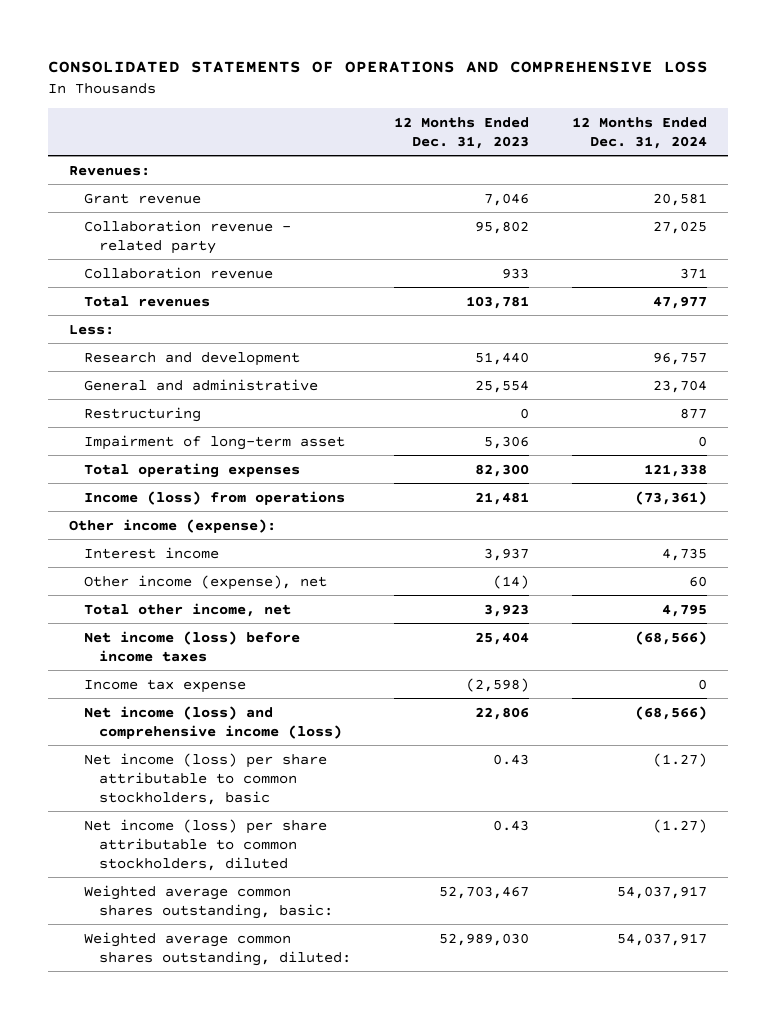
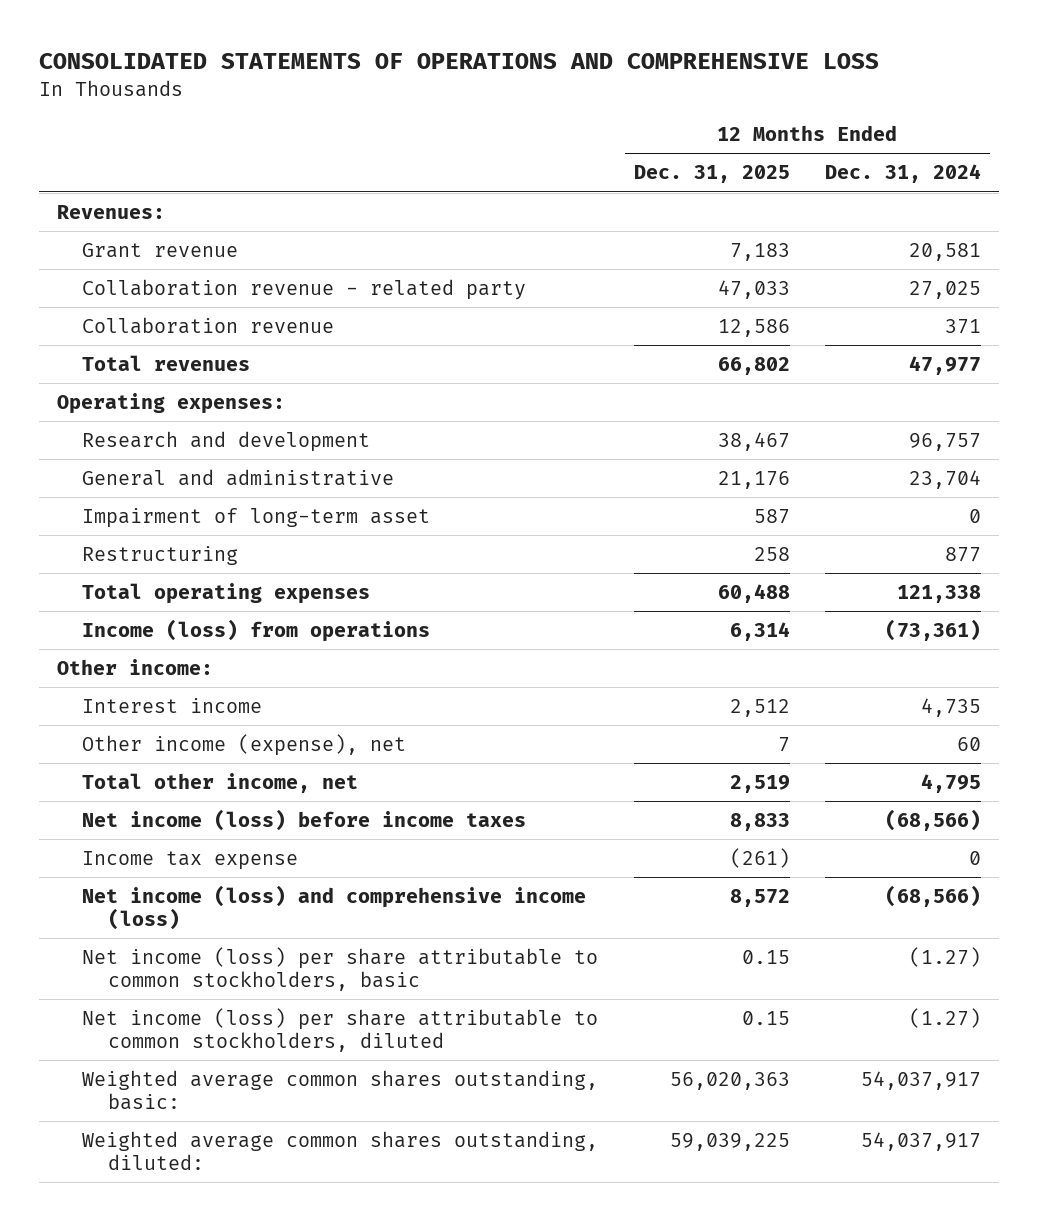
- | 12 Months Ended Dec. 31, 2023 | 12 Months Ended Dec. 31, 2024
+ | 12 Months Ended Dec. 31, 2025 | 12 Months Ended Dec. 31, 2024
- Less:
+ Operating expenses:
moved down: Restructuring | 258 | 877
- Other income (expense):
+ Other income:

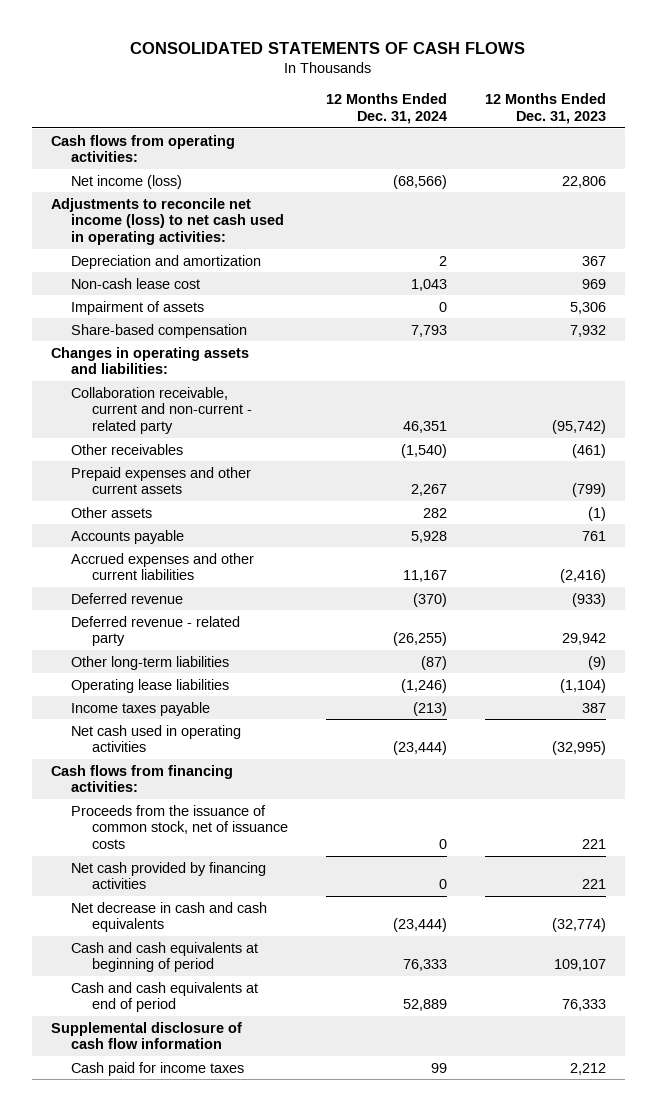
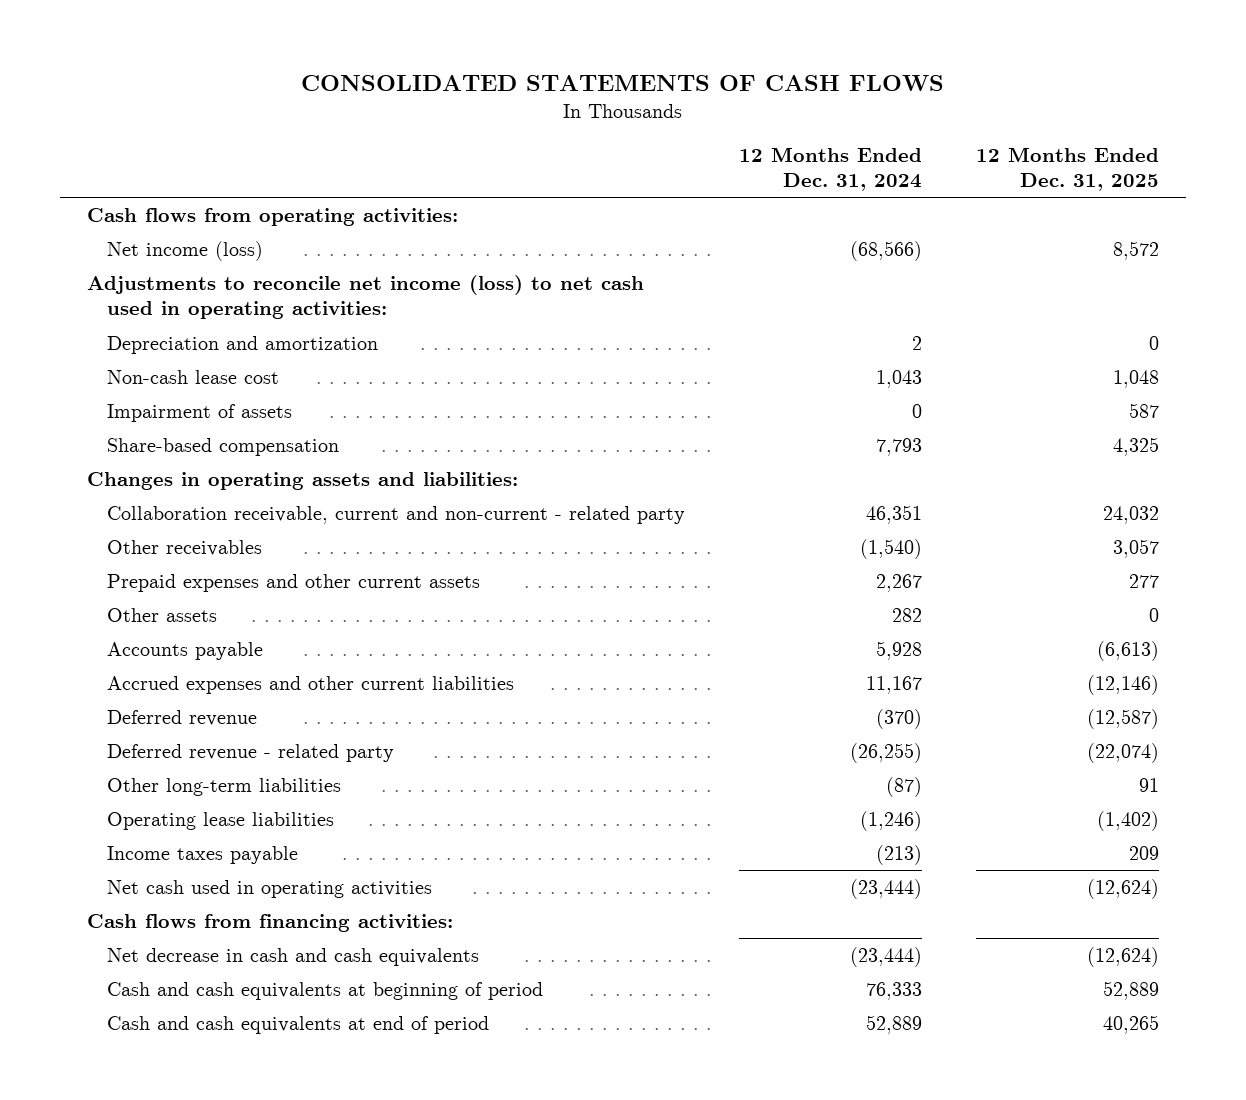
- | 12 Months Ended Dec. 31, 2024 | 12 Months Ended Dec. 31, 2023
+ | 12 Months Ended Dec. 31, 2024 | 12 Months Ended Dec. 31, 2025
- Proceeds from the issuance of common stock, net of issuance costs | 0 | 221
- Net cash provided by financing activities | 0 | 221
- Supplemental disclosure of cash flow information
- Cash paid for income taxes | 99 | 2,212

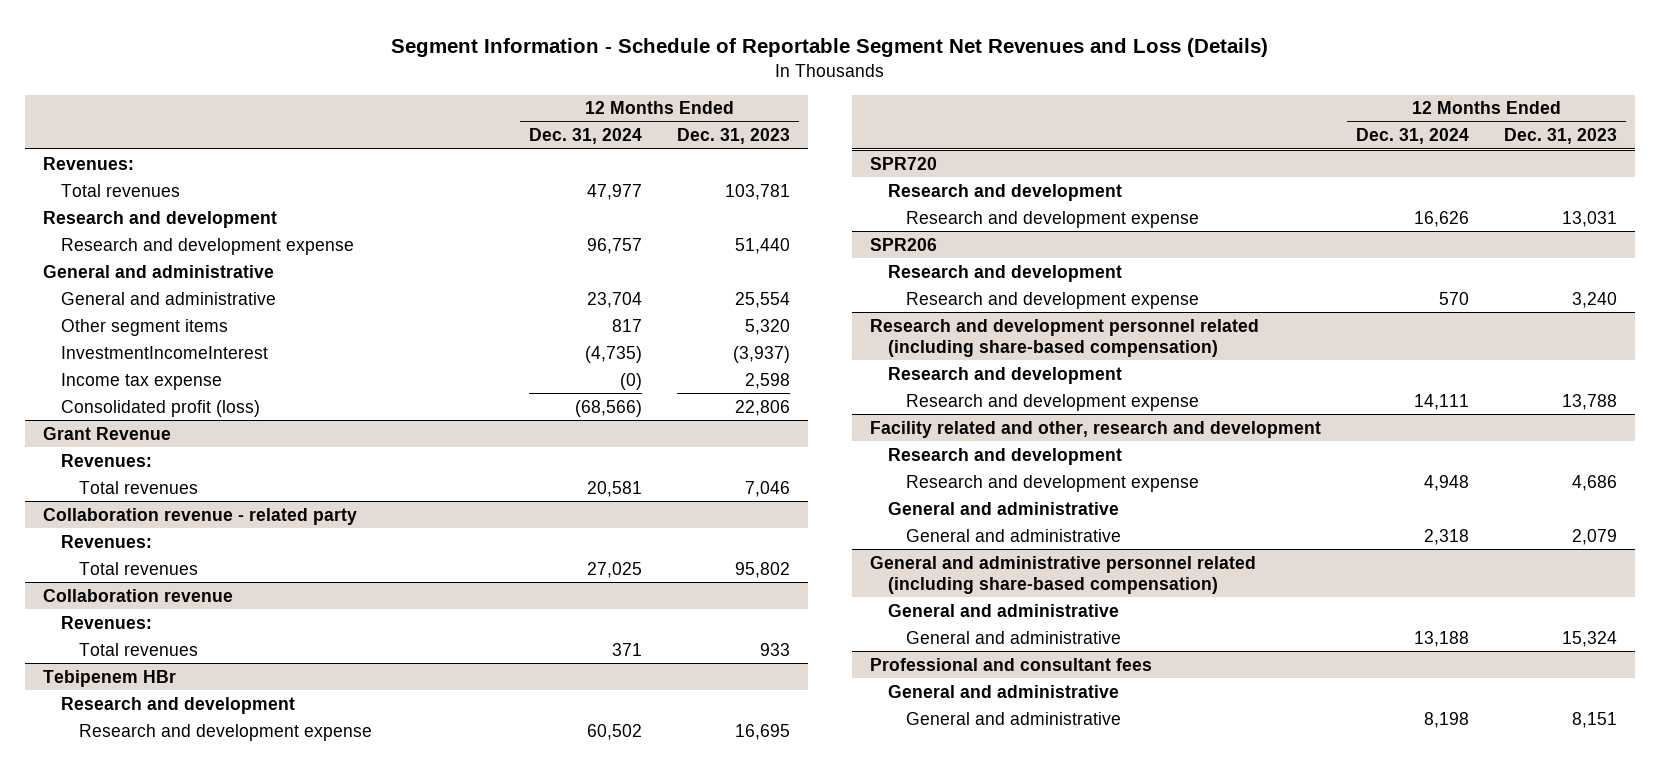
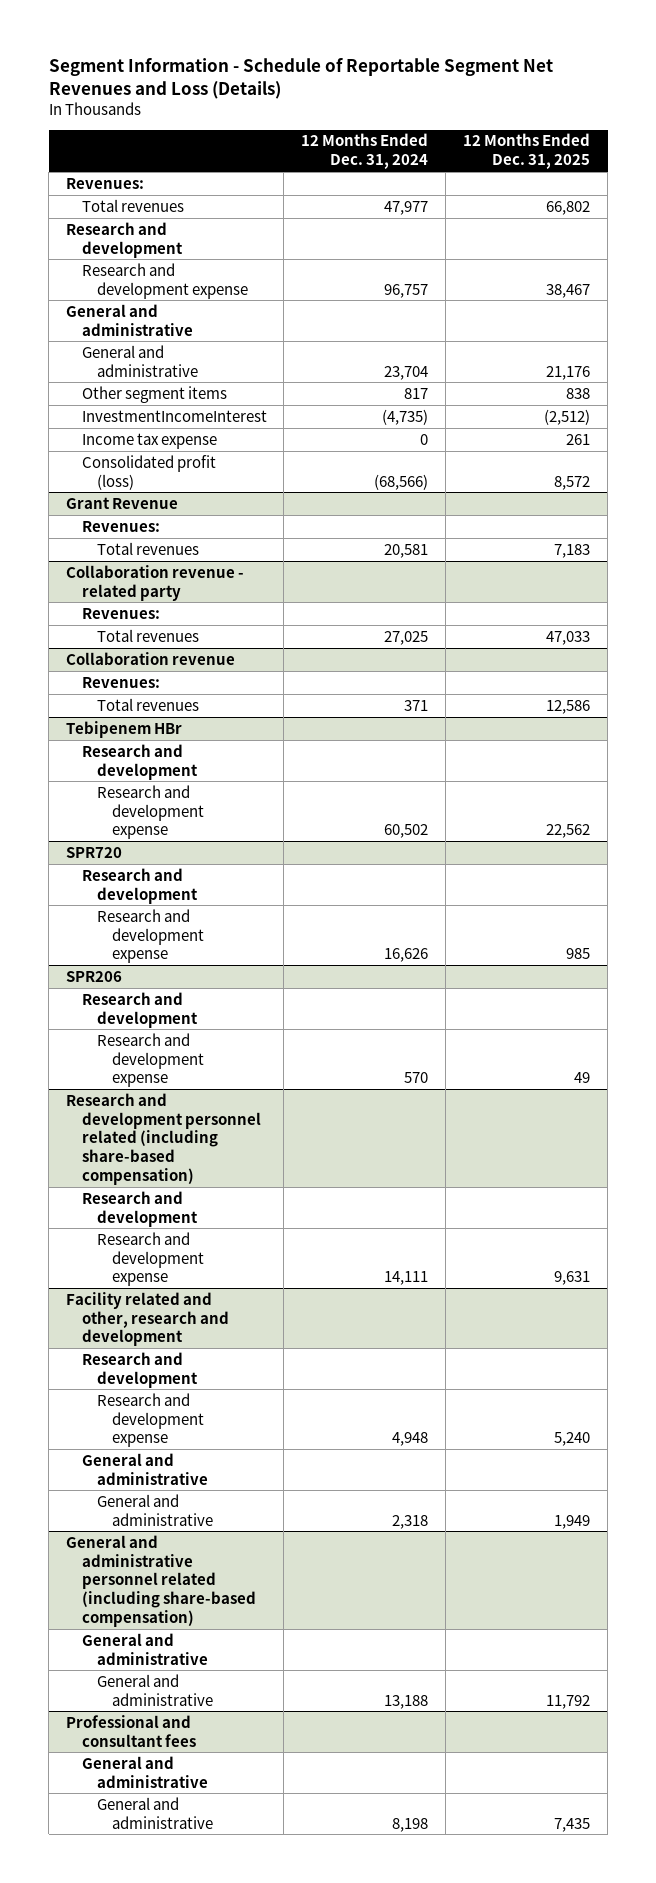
- | 12 Months Ended Dec. 31, 2024 | 12 Months Ended Dec. 31, 2023
+ | 12 Months Ended Dec. 31, 2024 | 12 Months Ended Dec. 31, 2025
- Income tax expense | (0) | 2,598
+ Income tax expense | 0 | 261

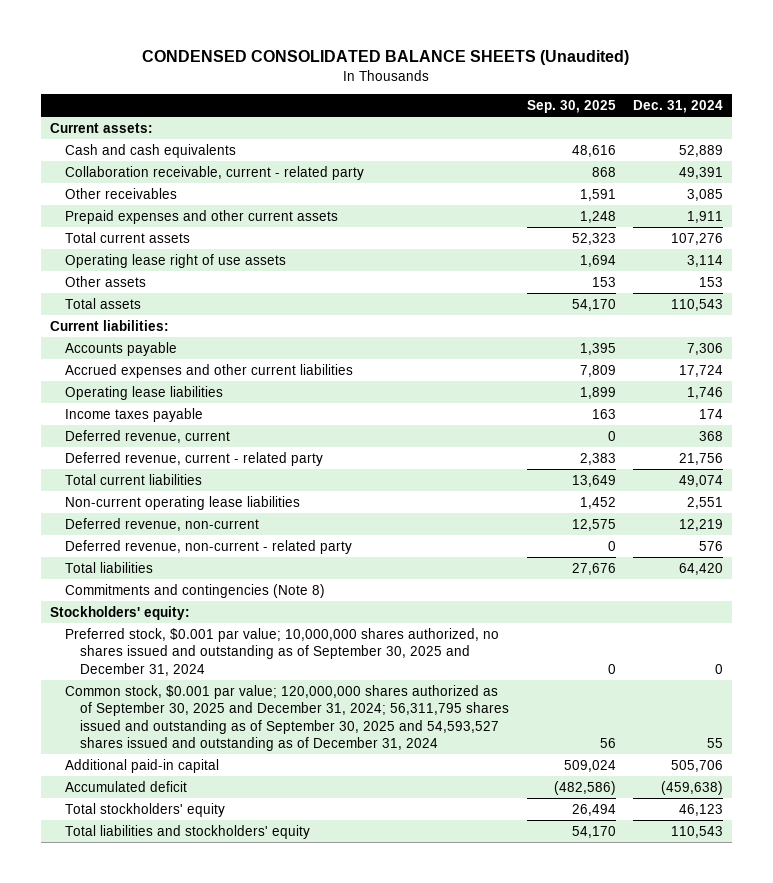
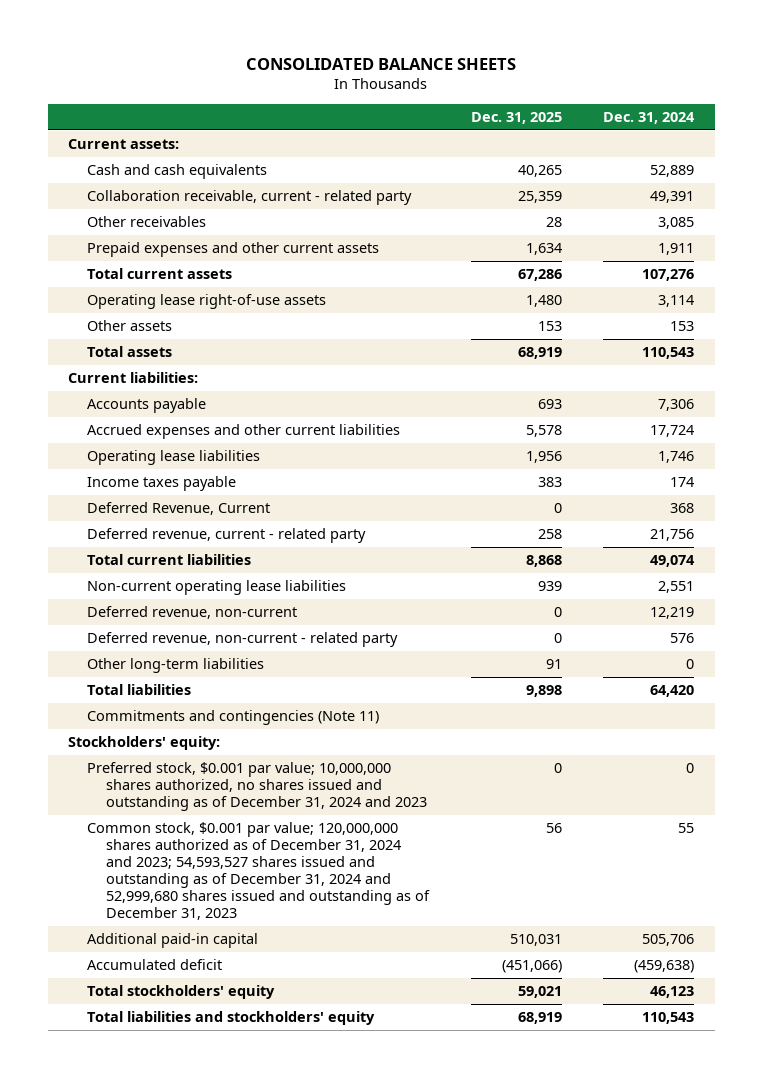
- CONDENSED CONSOLIDATED BALANCE SHEETS (Unaudited)
+ CONSOLIDATED BALANCE SHEETS
- | Sep. 30, 2025 | Dec. 31, 2024
+ | Dec. 31, 2025 | Dec. 31, 2024
- Operating lease right of use assets | 1,694 | 3,114
+ Operating lease right-of-use assets | 1,480 | 3,114
- Deferred revenue, current | 0 | 368
+ Deferred Revenue, Current | 0 | 368
+ Other long-term liabilities | 91 | 0
- Commitments and contingencies (Note 8)
+ Commitments and contingencies (Note 11)
- Preferred stock, $0.001 par value; 10,000,000 shares authorized, no shares issued and outstanding as of September 30, 2025 and December 31, 2024 | 0 | 0
- Common stock, $0.001 par value; 120,000,000 shares authorized as of September 30, 2025 and December 31, 2024; 56,311,795 shares issued and outstanding as of September 30, 2025 and 54,593,527 shares issued and outstanding as of December 31, 2024 | 56 | 55
+ Preferred stock, $0.001 par value; 10,000,000 shares authorized, no shares issued and outstanding as of December 31, 2024 and 2023 | 0 | 0
+ Common stock, $0.001 par value; 120,000,000 shares authorized as of December 31, 2024 and 2023; 54,593,527 shares issued and outstanding as of December 31, 2024 and 52,999,680 shares issued and outstanding as of December 31, 2023 | 56 | 55

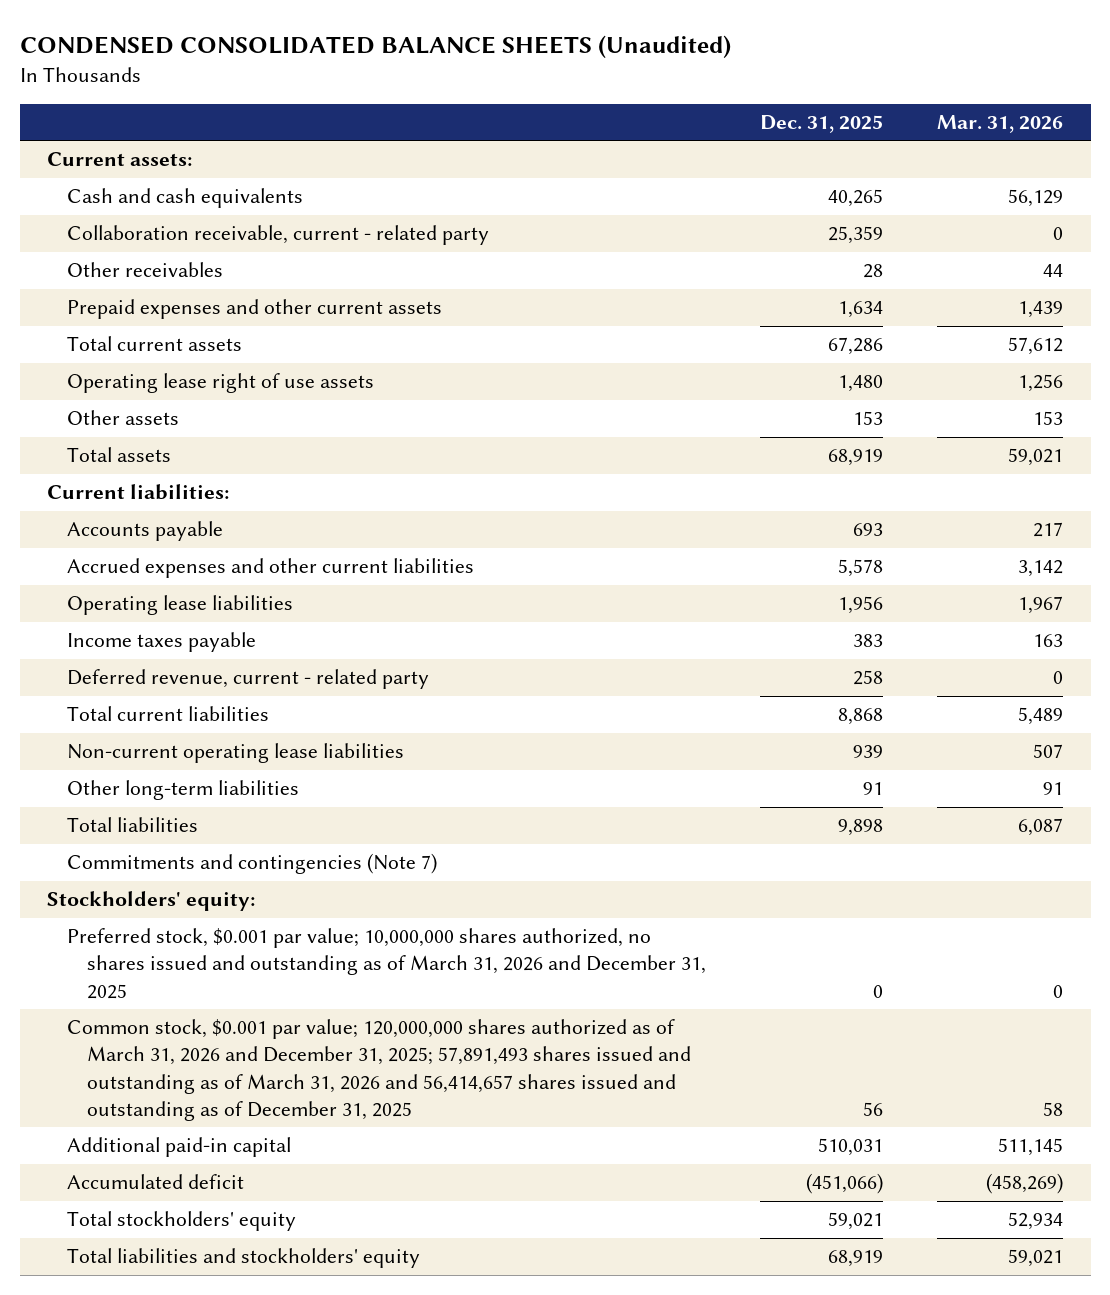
- CONSOLIDATED BALANCE SHEETS
+ CONDENSED CONSOLIDATED BALANCE SHEETS (Unaudited)
- | Dec. 31, 2025 | Dec. 31, 2024
+ | Dec. 31, 2025 | Mar. 31, 2026
- Operating lease right-of-use assets | 1,480 | 3,114
+ Operating lease right of use assets | 1,480 | 1,256
- Deferred Revenue, Current | 0 | 368
- Deferred revenue, non-current | 0 | 12,219
- Deferred revenue, non-current - related party | 0 | 576
- Commitments and contingencies (Note 11)
+ Commitments and contingencies (Note 7)
- Preferred stock, $0.001 par value; 10,000,000 shares authorized, no shares issued and outstanding as of December 31, 2024 and 2023 | 0 | 0
- Common stock, $0.001 par value; 120,000,000 shares authorized as of December 31, 2024 and 2023; 54,593,527 shares issued and outstanding as of December 31, 2024 and 52,999,680 shares issued and outstanding as of December 31, 2023 | 56 | 55
+ Preferred stock, $0.001 par value; 10,000,000 shares authorized, no shares issued and outstanding as of March 31, 2026 and December 31, 2025 | 0 | 0
+ Common stock, $0.001 par value; 120,000,000 shares authorized as of March 31, 2026 and December 31, 2025; 57,891,493 shares issued and outstanding as of March 31, 2026 and 56,414,657 shares issued and outstanding as of December 31, 2025 | 56 | 58

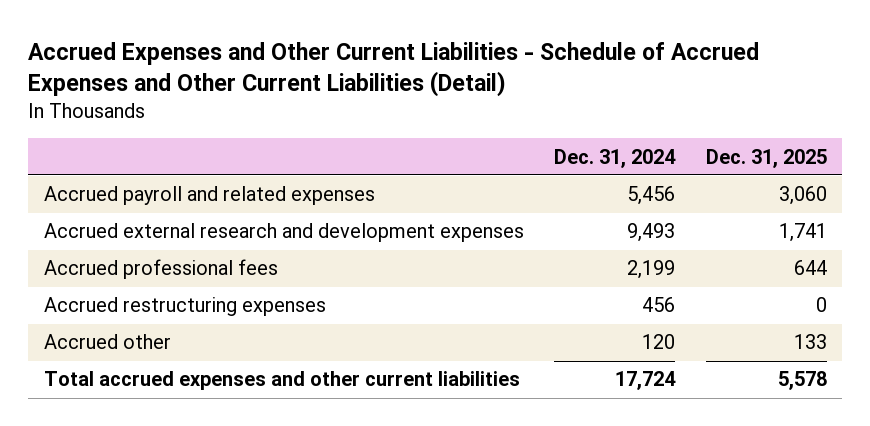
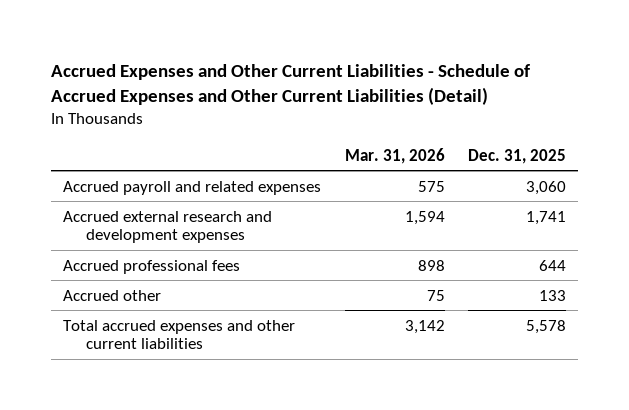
- | Dec. 31, 2024 | Dec. 31, 2025
+ | Mar. 31, 2026 | Dec. 31, 2025
- Accrued restructuring expenses | 456 | 0

